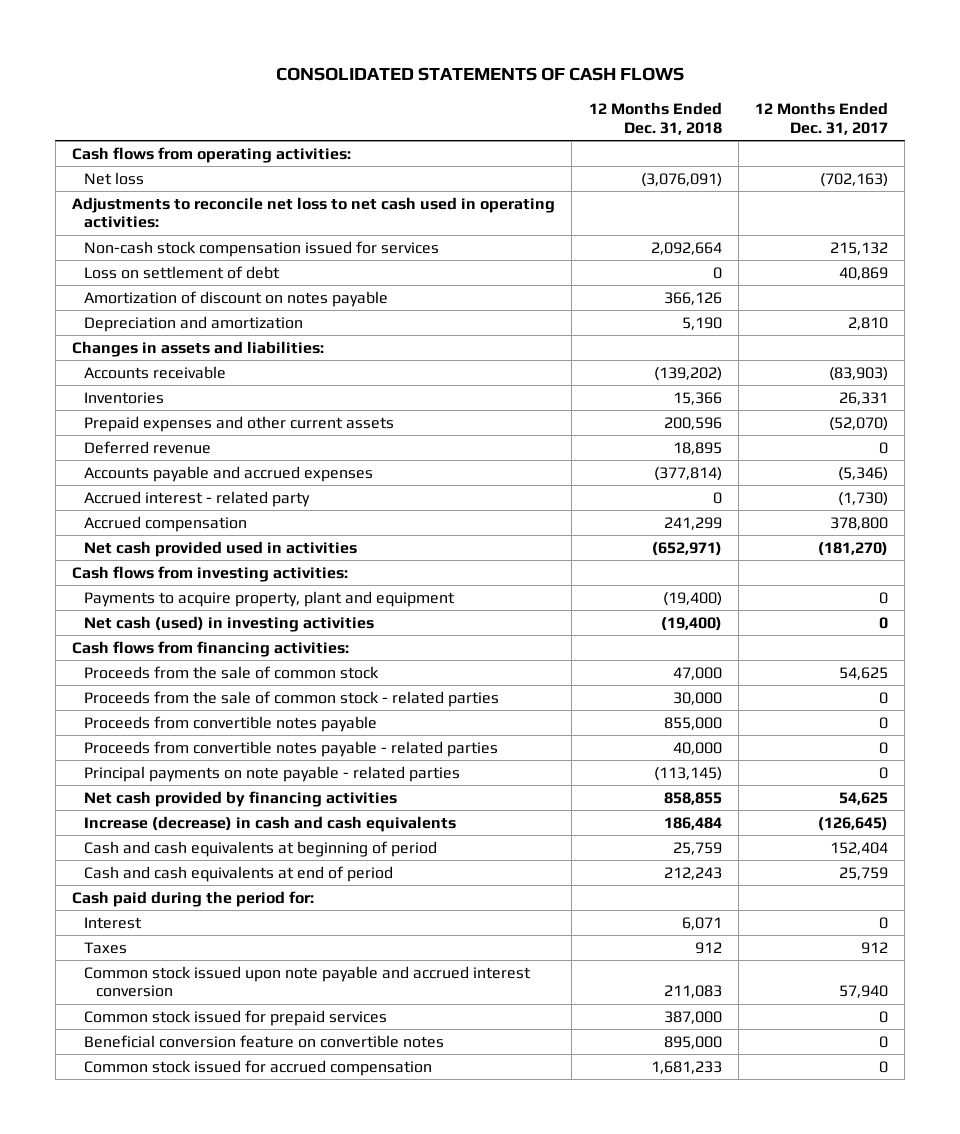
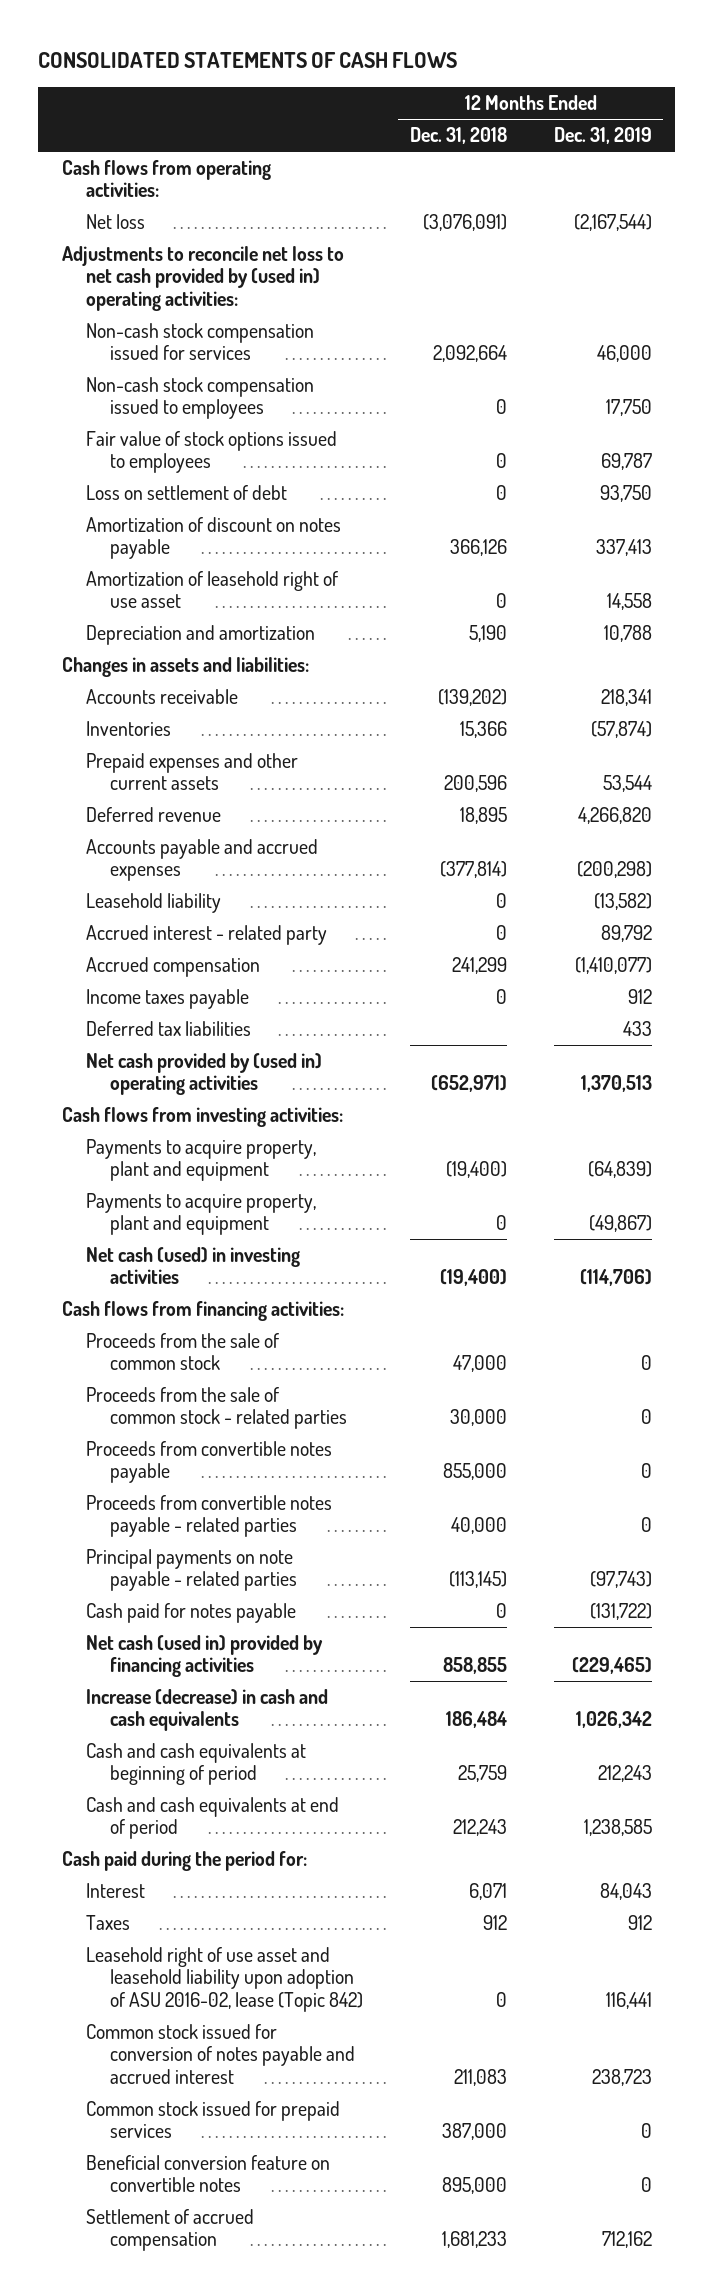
- | 12 Months Ended Dec. 31, 2018 | 12 Months Ended Dec. 31, 2017
+ | 12 Months Ended Dec. 31, 2018 | 12 Months Ended Dec. 31, 2019
- Adjustments to reconcile net loss to net cash used in operating activities:
+ Adjustments to reconcile net loss to net cash provided by (used in) operating activities:
+ Non-cash stock compensation issued to employees | 0 | 17,750
+ Fair value of stock options issued to employees | 0 | 69,787
+ Amortization of leasehold right of use asset | 0 | 14,558
+ Leasehold liability | 0 | (13,582)
- Net cash provided used in activities | (652,971) | (181,270)
+ Income taxes payable | 0 | 912
+ Deferred tax liabilities | | 433
+ Net cash provided by (used in) operating activities | (652,971) | 1,370,513
+ Payments to acquire property, plant and equipment | 0 | (49,867)
- Net cash provided by financing activities | 858,855 | 54,625
+ Cash paid for notes payable | 0 | (131,722)
+ Net cash (used in) provided by financing activities | 858,855 | (229,465)
- Common stock issued upon note payable and accrued interest conversion | 211,083 | 57,940
+ Leasehold right of use asset and leasehold liability upon adoption of ASU 2016-02, lease (Topic 842) | 0 | 116,441
+ Common stock issued for conversion of notes payable and accrued interest | 211,083 | 238,723
- Common stock issued for accrued compensation | 1,681,233 | 0
+ Settlement of accrued compensation | 1,681,233 | 712,162

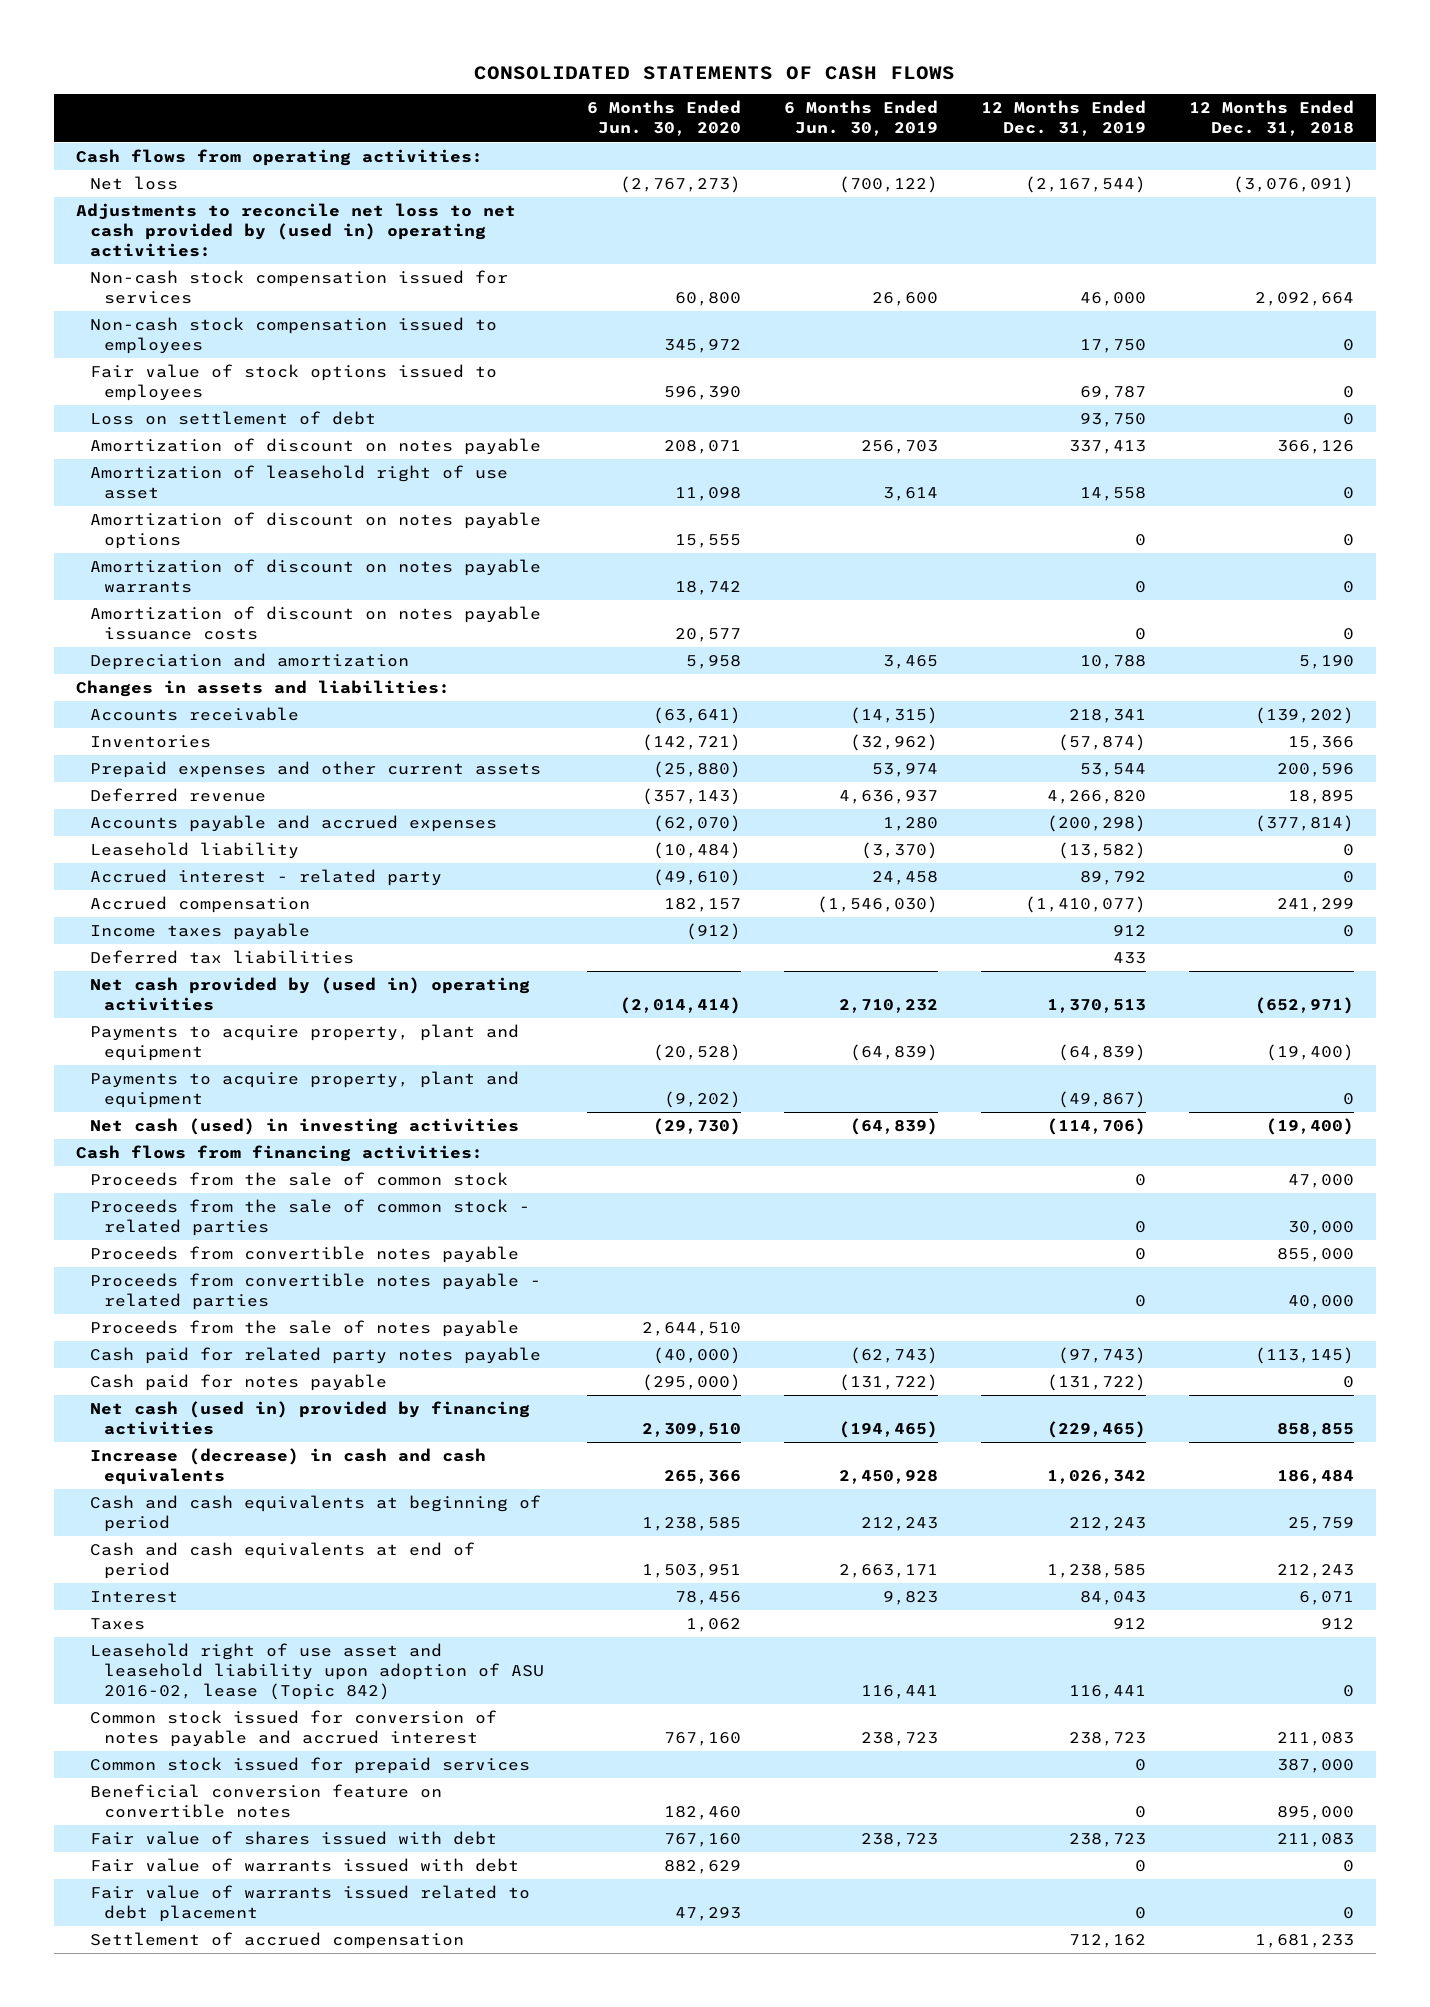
- | 12 Months Ended Dec. 31, 2018 | 12 Months Ended Dec. 31, 2019
+ | 6 Months Ended Jun. 30, 2020 | 6 Months Ended Jun. 30, 2019 | 12 Months Ended Dec. 31, 2019 | 12 Months Ended Dec. 31, 2018
+ Amortization of discount on notes payable options | 15,555 | | 0 | 0
+ Amortization of discount on notes payable warrants | 18,742 | | 0 | 0
+ Amortization of discount on notes payable issuance costs | 20,577 | | 0 | 0
- Cash flows from investing activities:
- Principal payments on note payable - related parties | (113,145) | (97,743)
+ Proceeds from the sale of notes payable | 2,644,510 | | |
+ Cash paid for related party notes payable | (40,000) | (62,743) | (97,743) | (113,145)
- Cash paid during the period for:
+ Fair value of shares issued with debt | 767,160 | 238,723 | 238,723 | 211,083
+ Fair value of warrants issued with debt | 882,629 | | 0 | 0
+ Fair value of warrants issued related to debt placement | 47,293 | | 0 | 0

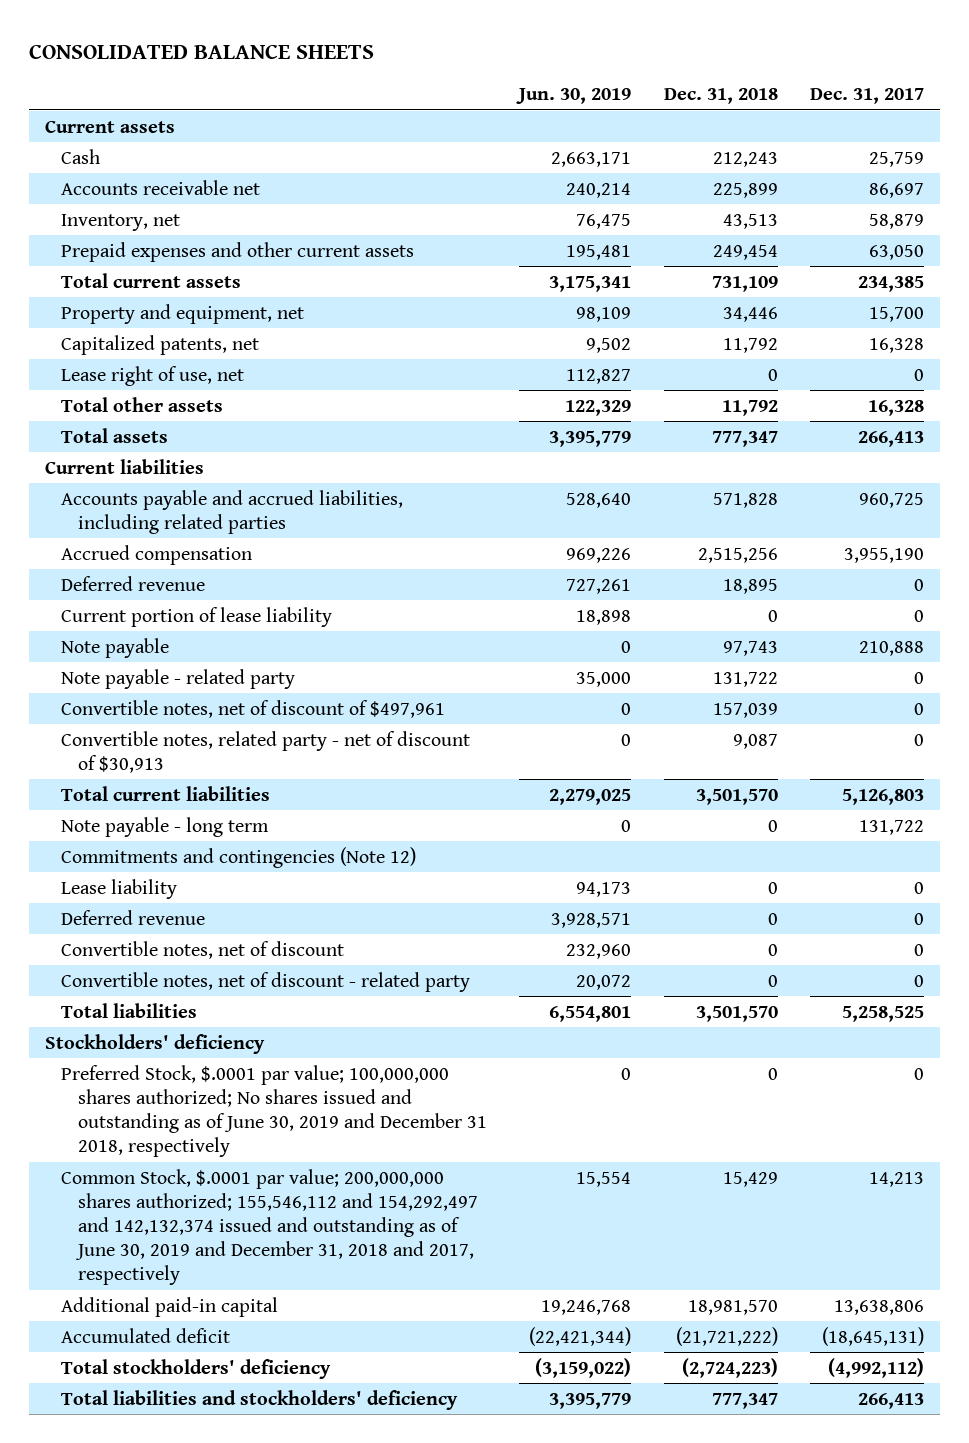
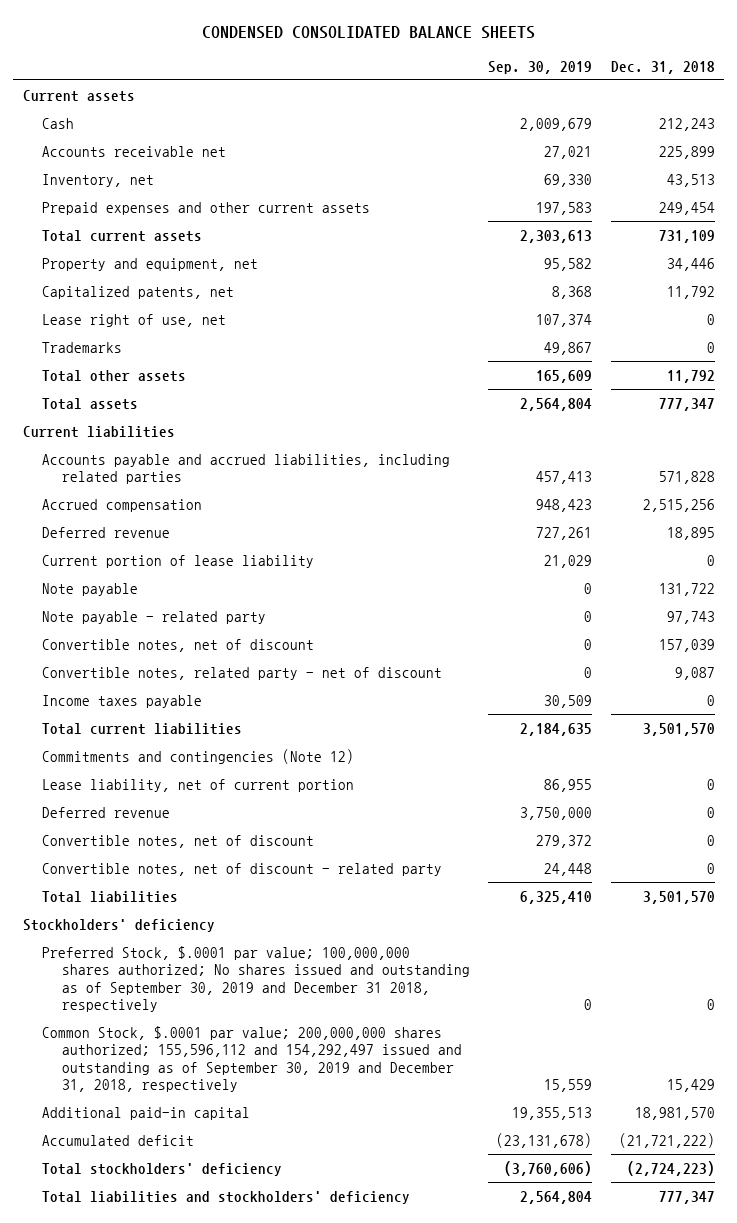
- CONSOLIDATED BALANCE SHEETS
+ CONDENSED CONSOLIDATED BALANCE SHEETS
- | Jun. 30, 2019 | Dec. 31, 2018 | Dec. 31, 2017
+ | Sep. 30, 2019 | Dec. 31, 2018
+ Trademarks | 49,867 | 0
- Note payable | 0 | 97,743 | 210,888
- Note payable - related party | 35,000 | 131,722 | 0
- Convertible notes, net of discount of $497,961 | 0 | 157,039 | 0
- Convertible notes, related party - net of discount of $30,913 | 0 | 9,087 | 0
+ Note payable | 0 | 131,722
+ Note payable - related party | 0 | 97,743
+ Convertible notes, net of discount | 0 | 157,039
+ Convertible notes, related party - net of discount | 0 | 9,087
+ Income taxes payable | 30,509 | 0
- Note payable - long term | 0 | 0 | 131,722
- Lease liability | 94,173 | 0 | 0
+ Lease liability, net of current portion | 86,955 | 0
- Preferred Stock, $.0001 par value; 100,000,000 shares authorized; No shares issued and outstanding as of June 30, 2019 and December 31 2018, respectively | 0 | 0 | 0
- Common Stock, $.0001 par value; 200,000,000 shares authorized; 155,546,112 and 154,292,497 and 142,132,374 issued and outstanding as of June 30, 2019 and December 31, 2018 and 2017, respectively | 15,554 | 15,429 | 14,213
+ Preferred Stock, $.0001 par value; 100,000,000 shares authorized; No shares issued and outstanding as of September 30, 2019 and December 31 2018, respectively | 0 | 0
+ Common Stock, $.0001 par value; 200,000,000 shares authorized; 155,596,112 and 154,292,497 issued and outstanding as of September 30, 2019 and December 31, 2018, respectively | 15,559 | 15,429

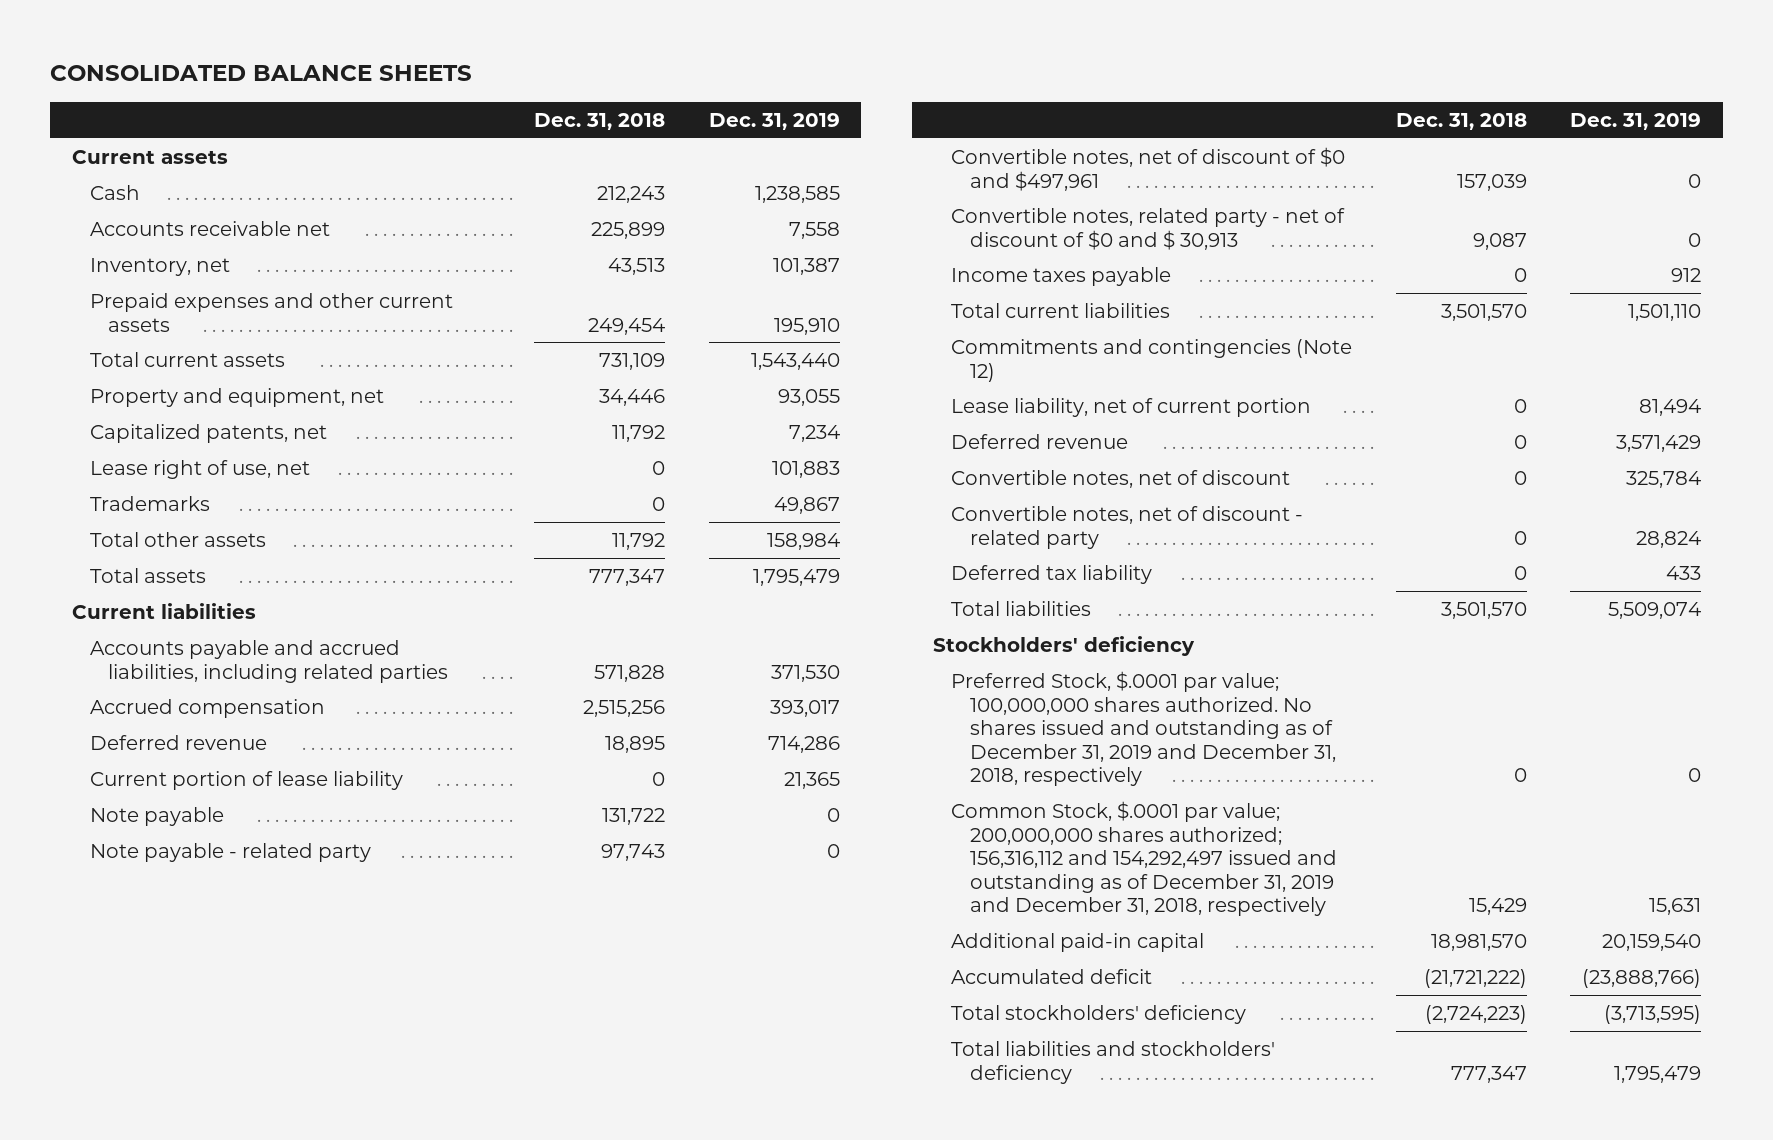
- CONDENSED CONSOLIDATED BALANCE SHEETS
+ CONSOLIDATED BALANCE SHEETS
- | Sep. 30, 2019 | Dec. 31, 2018
+ | Dec. 31, 2018 | Dec. 31, 2019
- Convertible notes, net of discount | 0 | 157,039
- Convertible notes, related party - net of discount | 0 | 9,087
+ Convertible notes, net of discount of $0 and $497,961 | 157,039 | 0
+ Convertible notes, related party - net of discount of $0 and $ 30,913 | 9,087 | 0
+ Deferred tax liability | 0 | 433
- Preferred Stock, $.0001 par value; 100,000,000 shares authorized; No shares issued and outstanding as of September 30, 2019 and December 31 2018, respectively | 0 | 0
- Common Stock, $.0001 par value; 200,000,000 shares authorized; 155,596,112 and 154,292,497 issued and outstanding as of September 30, 2019 and December 31, 2018, respectively | 15,559 | 15,429
+ Preferred Stock, $.0001 par value; 100,000,000 shares authorized. No shares issued and outstanding as of December 31, 2019 and December 31, 2018, respectively | 0 | 0
+ Common Stock, $.0001 par value; 200,000,000 shares authorized; 156,316,112 and 154,292,497 issued and outstanding as of December 31, 2019 and December 31, 2018, respectively | 15,429 | 15,631

